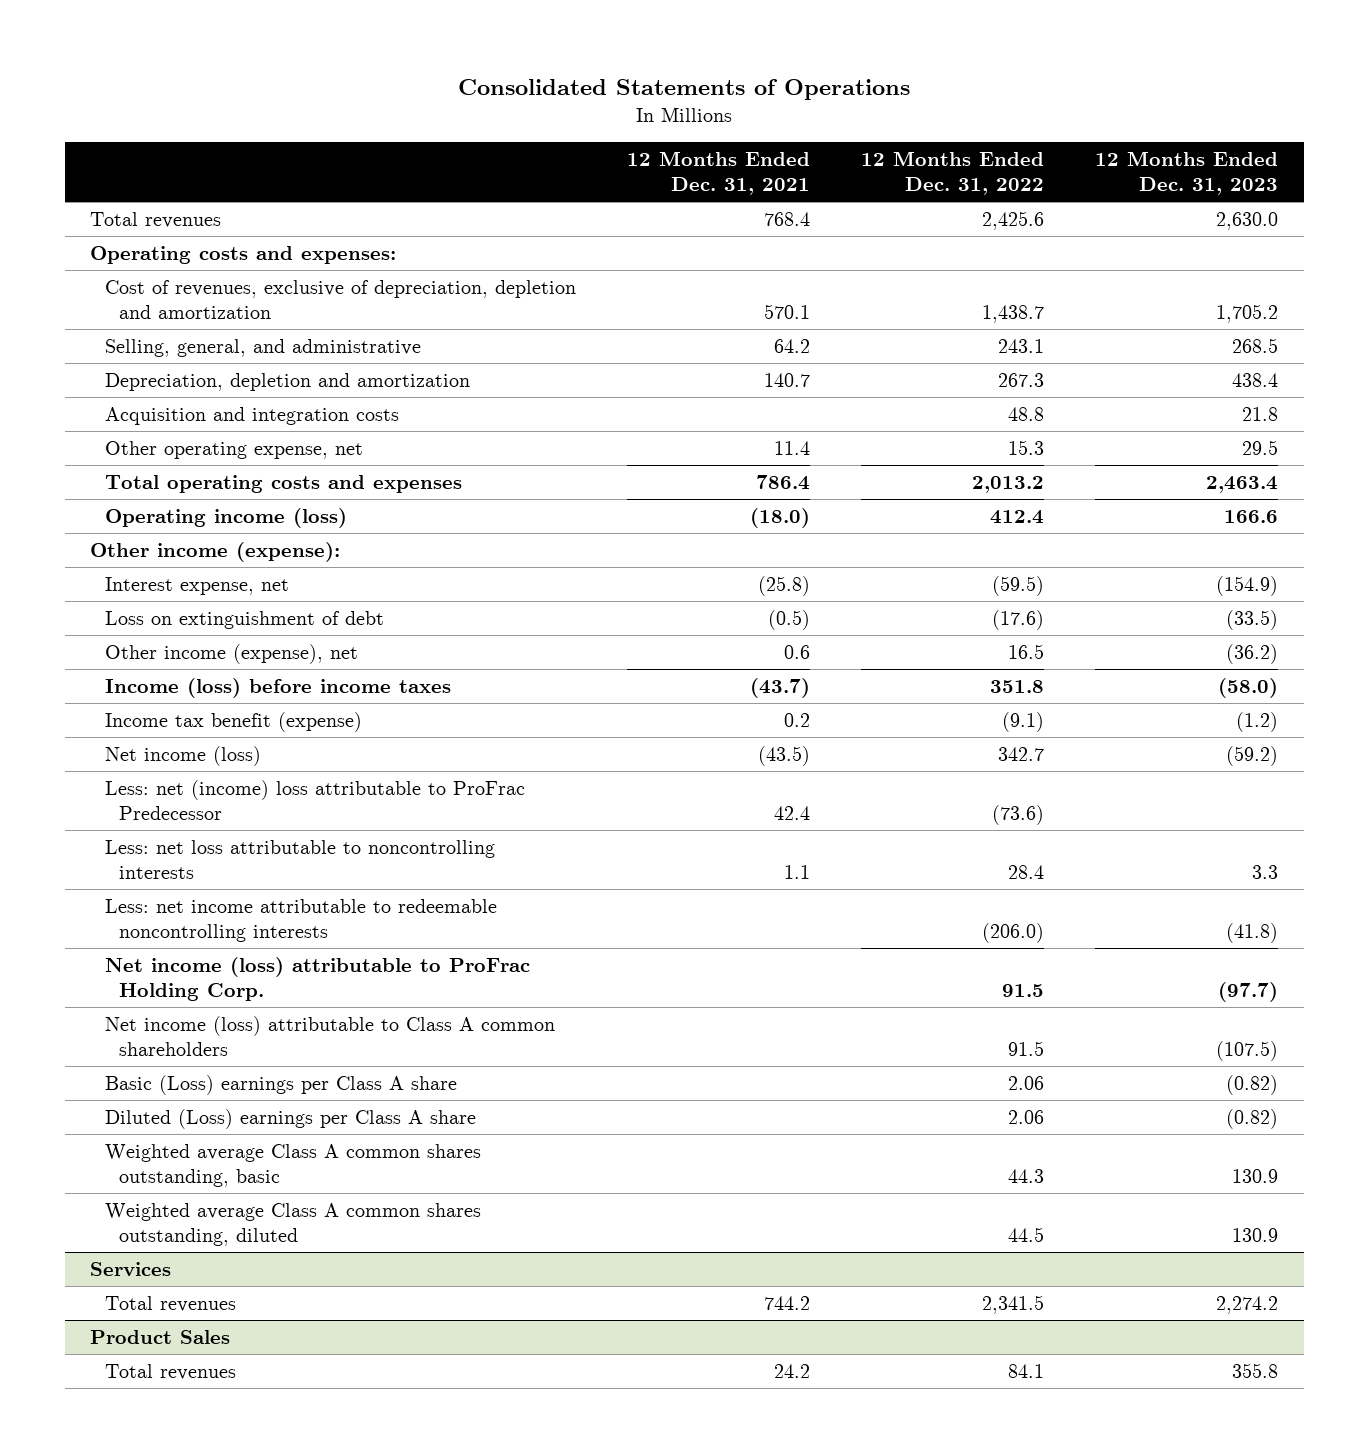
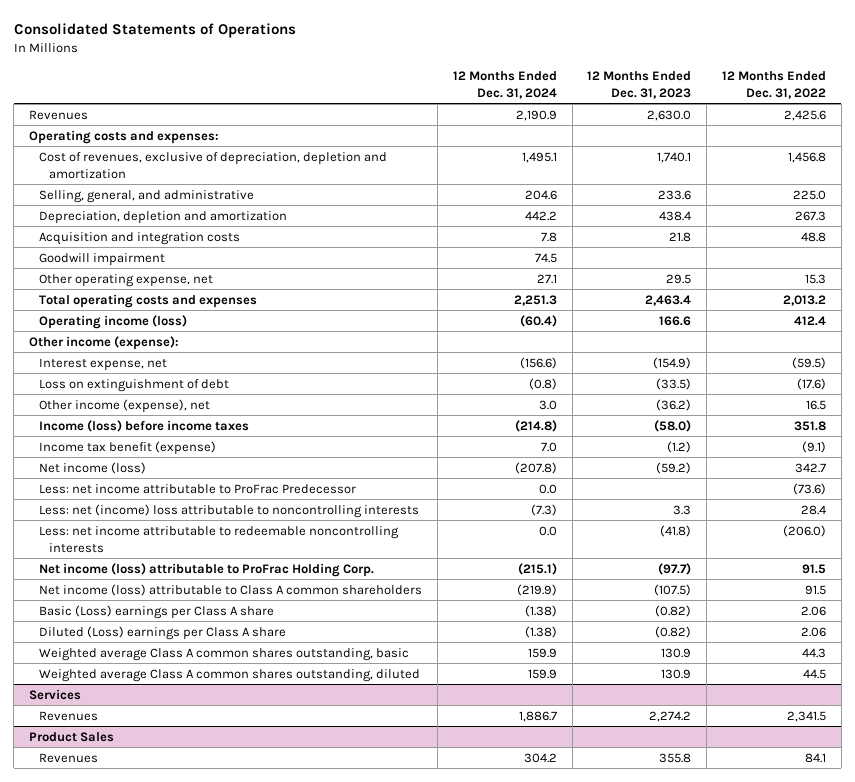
- | 12 Months Ended Dec. 31, 2021 | 12 Months Ended Dec. 31, 2022 | 12 Months Ended Dec. 31, 2023
+ | 12 Months Ended Dec. 31, 2024 | 12 Months Ended Dec. 31, 2023 | 12 Months Ended Dec. 31, 2022
- Total revenues | 768.4 | 2,425.6 | 2,630.0
+ Revenues | 2,190.9 | 2,630.0 | 2,425.6
- Cost of revenues, exclusive of depreciation, depletion and amortization | 570.1 | 1,438.7 | 1,705.2
- Selling, general, and administrative | 64.2 | 243.1 | 268.5
+ Cost of revenues, exclusive of depreciation, depletion and amortization | 1,495.1 | 1,740.1 | 1,456.8
+ Selling, general, and administrative | 204.6 | 233.6 | 225.0
+ Goodwill impairment | 74.5 | |
- Less: net (income) loss attributable to ProFrac Predecessor | 42.4 | (73.6) |
- Less: net loss attributable to noncontrolling interests | 1.1 | 28.4 | 3.3
+ Less: net income attributable to ProFrac Predecessor | 0.0 | | (73.6)
+ Less: net (income) loss attributable to noncontrolling interests | (7.3) | 3.3 | 28.4
@ Services
- Total revenues | 744.2 | 2,341.5 | 2,274.2
+ Revenues | 1,886.7 | 2,274.2 | 2,341.5
@ Product Sales
- Total revenues | 24.2 | 84.1 | 355.8
+ Revenues | 304.2 | 355.8 | 84.1

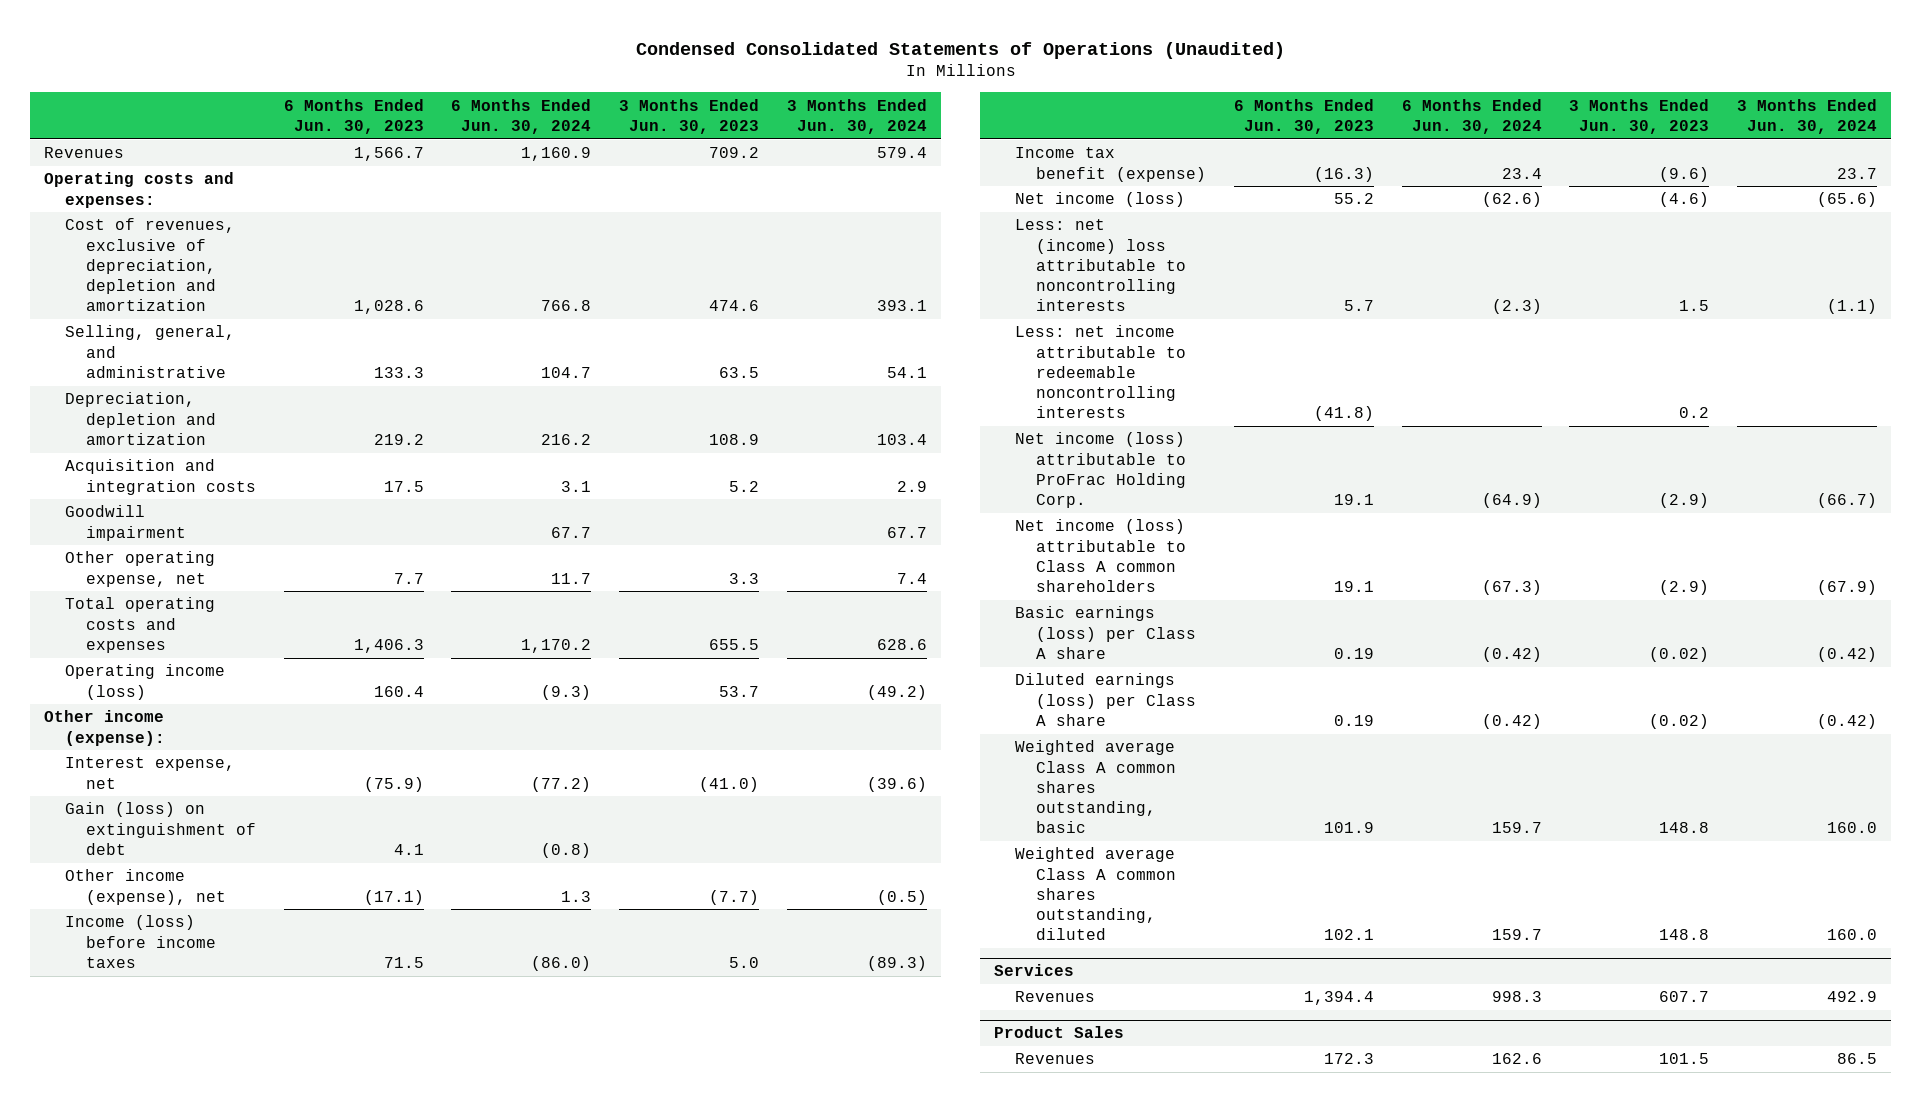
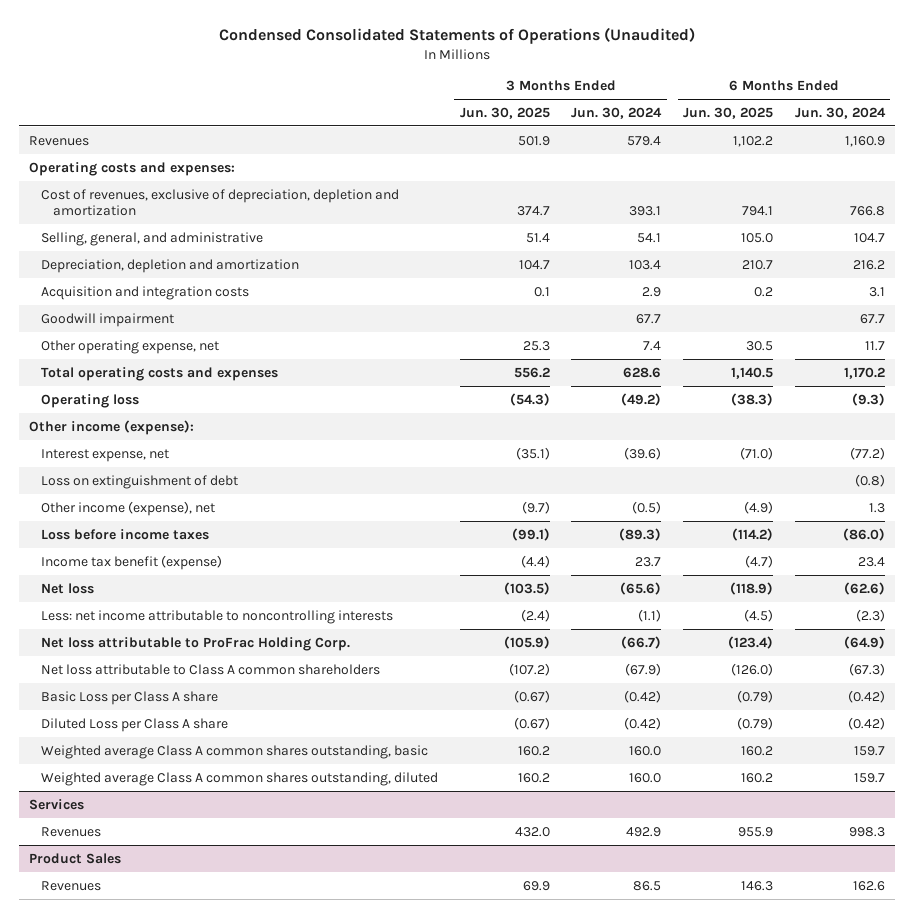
- | 6 Months Ended Jun. 30, 2023 | 6 Months Ended Jun. 30, 2024 | 3 Months Ended Jun. 30, 2023 | 3 Months Ended Jun. 30, 2024
+ | 3 Months Ended Jun. 30, 2025 | 3 Months Ended Jun. 30, 2024 | 6 Months Ended Jun. 30, 2025 | 6 Months Ended Jun. 30, 2024
- Operating income (loss) | 160.4 | (9.3) | 53.7 | (49.2)
+ Operating loss | (54.3) | (49.2) | (38.3) | (9.3)
- Gain (loss) on extinguishment of debt | 4.1 | (0.8) | |
+ Loss on extinguishment of debt | | | | (0.8)
- Income (loss) before income taxes | 71.5 | (86.0) | 5.0 | (89.3)
+ Loss before income taxes | (99.1) | (89.3) | (114.2) | (86.0)
- Net income (loss) | 55.2 | (62.6) | (4.6) | (65.6)
- Less: net (income) loss attributable to noncontrolling interests | 5.7 | (2.3) | 1.5 | (1.1)
- Less: net income attributable to redeemable noncontrolling interests | (41.8) | | 0.2 |
- Net income (loss) attributable to ProFrac Holding Corp. | 19.1 | (64.9) | (2.9) | (66.7)
- Net income (loss) attributable to Class A common shareholders | 19.1 | (67.3) | (2.9) | (67.9)
- Basic earnings (loss) per Class A share | 0.19 | (0.42) | (0.02) | (0.42)
- Diluted earnings (loss) per Class A share | 0.19 | (0.42) | (0.02) | (0.42)
+ Net loss | (103.5) | (65.6) | (118.9) | (62.6)
+ Less: net income attributable to noncontrolling interests | (2.4) | (1.1) | (4.5) | (2.3)
+ Net loss attributable to ProFrac Holding Corp. | (105.9) | (66.7) | (123.4) | (64.9)
+ Net loss attributable to Class A common shareholders | (107.2) | (67.9) | (126.0) | (67.3)
+ Basic Loss per Class A share | (0.67) | (0.42) | (0.79) | (0.42)
+ Diluted Loss per Class A share | (0.67) | (0.42) | (0.79) | (0.42)

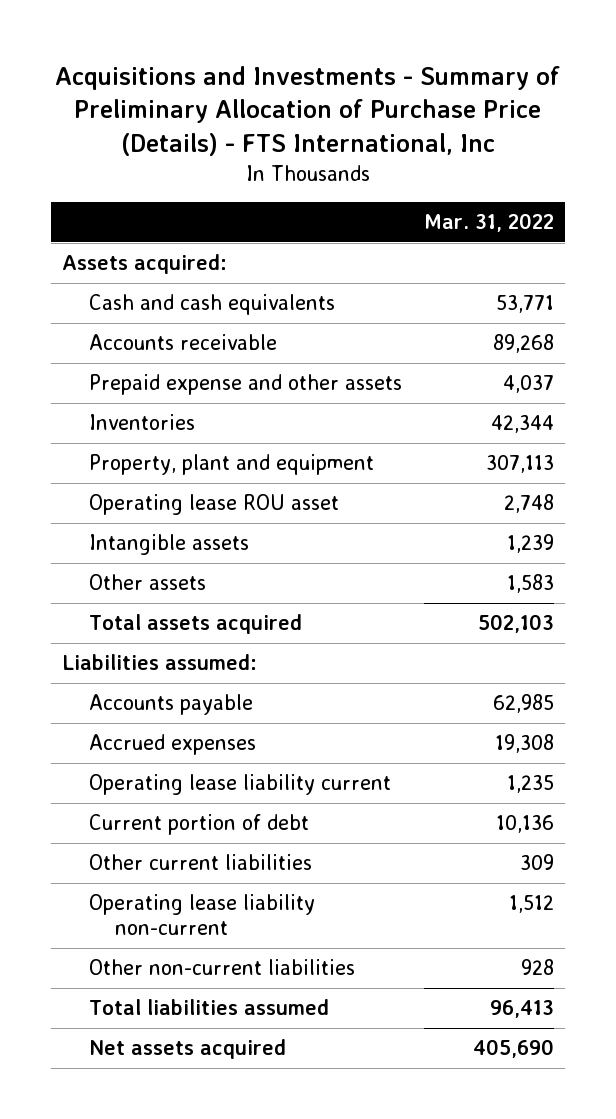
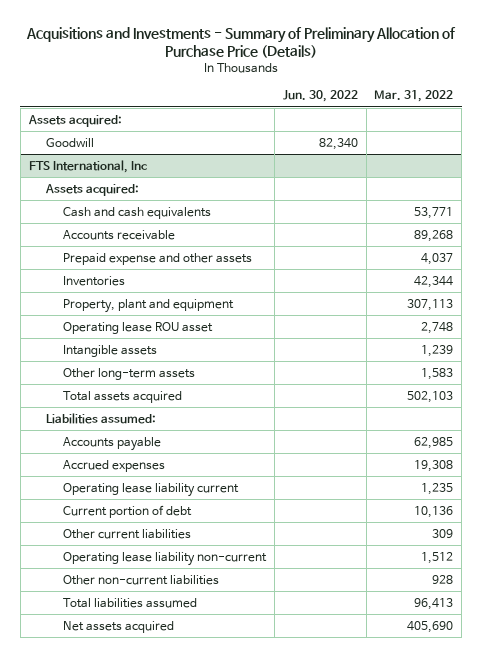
- Acquisitions and Investments - Summary of Preliminary Allocation of Purchase Price (Details) - FTS International, Inc
+ Acquisitions and Investments - Summary of Preliminary Allocation of Purchase Price (Details)
- | Mar. 31, 2022
+ | Jun. 30, 2022 | Mar. 31, 2022
+ Goodwill | 82,340 |
+ FTS International, Inc
+ Assets acquired:
- Other assets | 1,583
+ Other long-term assets | | 1,583

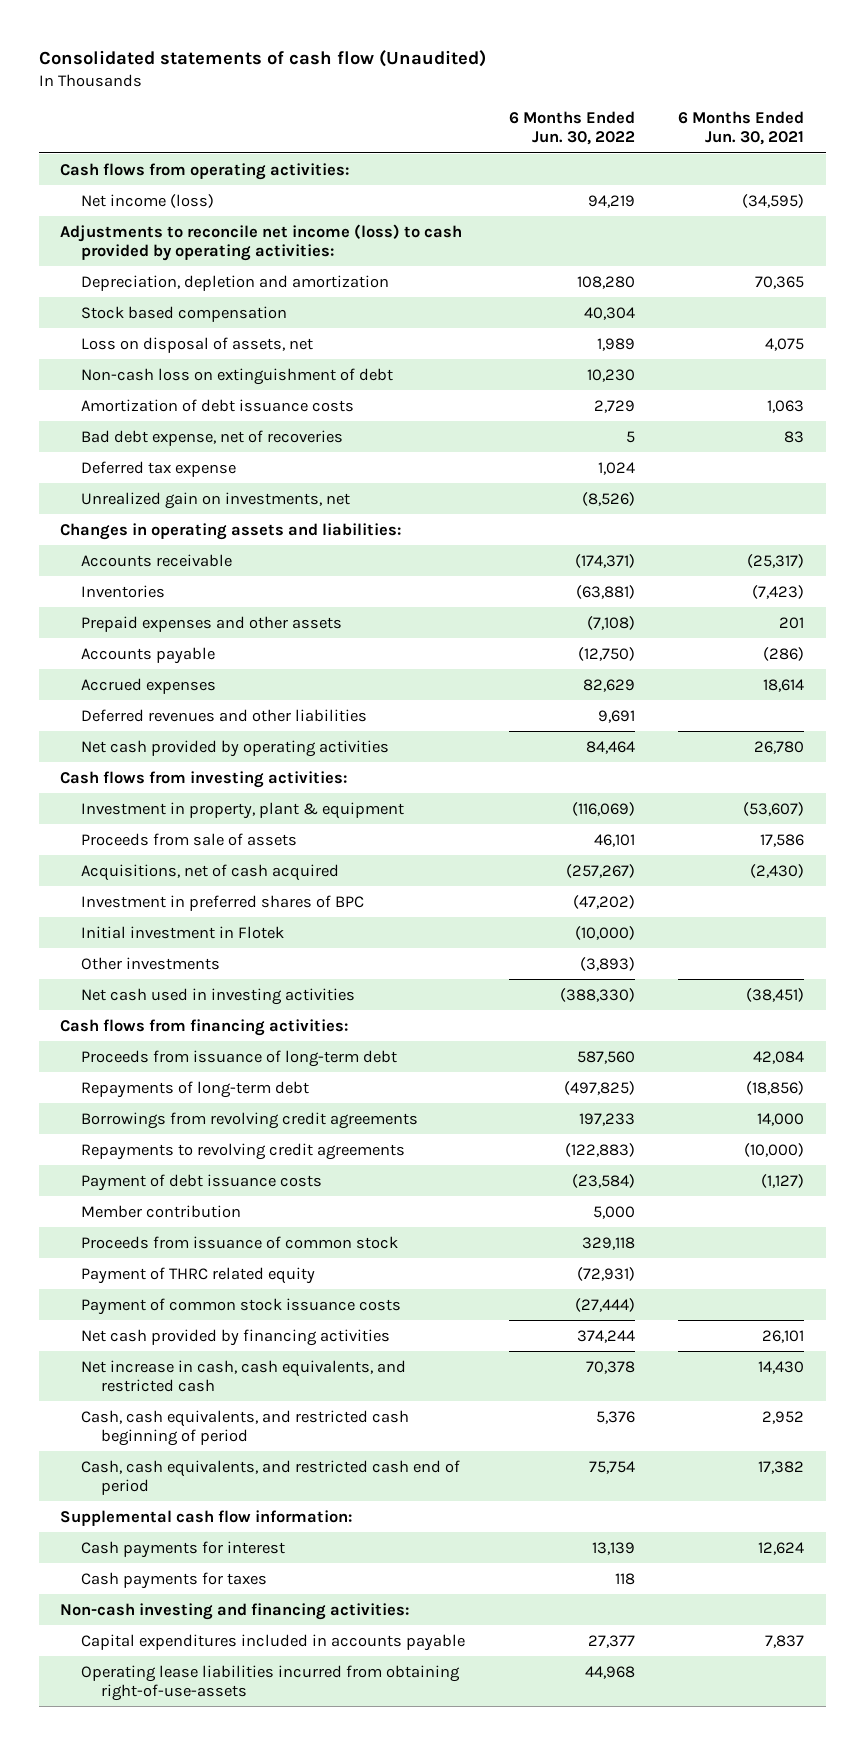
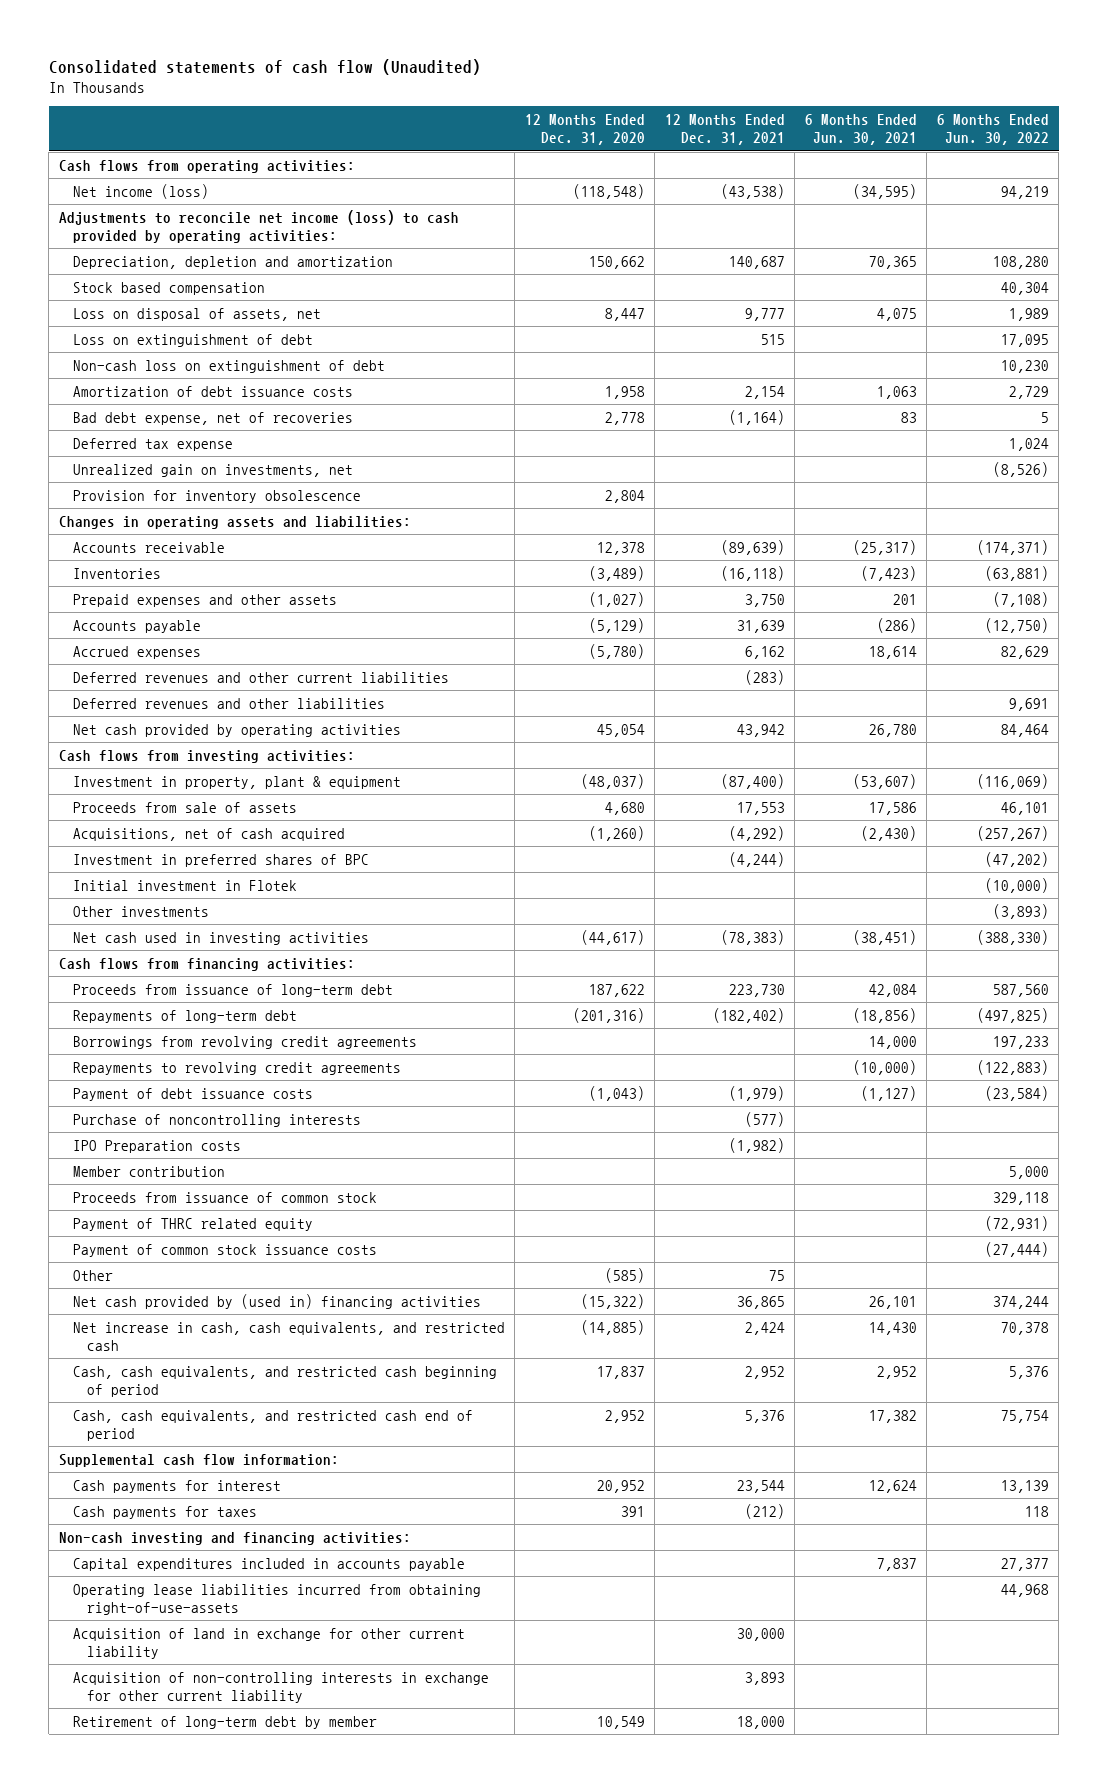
- | 6 Months Ended Jun. 30, 2022 | 6 Months Ended Jun. 30, 2021
+ | 12 Months Ended Dec. 31, 2020 | 12 Months Ended Dec. 31, 2021 | 6 Months Ended Jun. 30, 2021 | 6 Months Ended Jun. 30, 2022
+ Loss on extinguishment of debt | | 515 | | 17,095
+ Provision for inventory obsolescence | 2,804 | | |
+ Deferred revenues and other current liabilities | | (283) | |
+ Purchase of noncontrolling interests | | (577) | |
+ IPO Preparation costs | | (1,982) | |
- Net cash provided by financing activities | 374,244 | 26,101
+ Other | (585) | 75 | |
+ Net cash provided by (used in) financing activities | (15,322) | 36,865 | 26,101 | 374,244
+ Acquisition of land in exchange for other current liability | | 30,000 | |
+ Acquisition of non-controlling interests in exchange for other current liability | | 3,893 | |
+ Retirement of long-term debt by member | 10,549 | 18,000 | |

